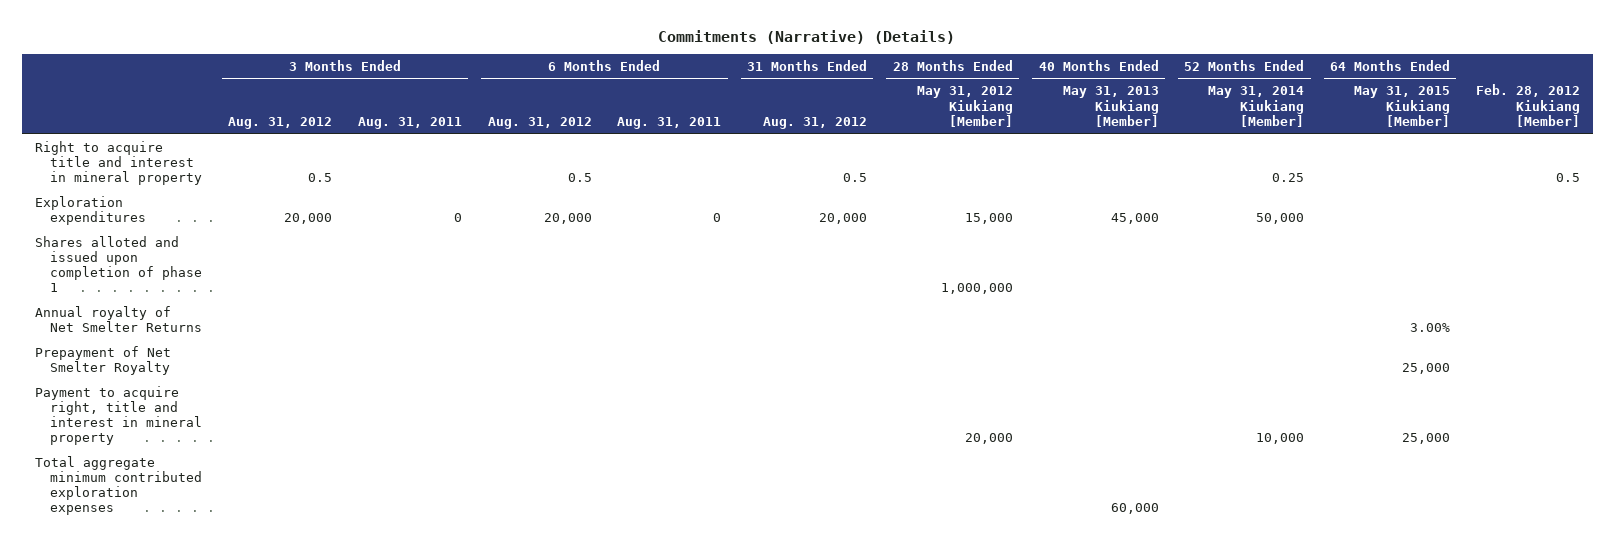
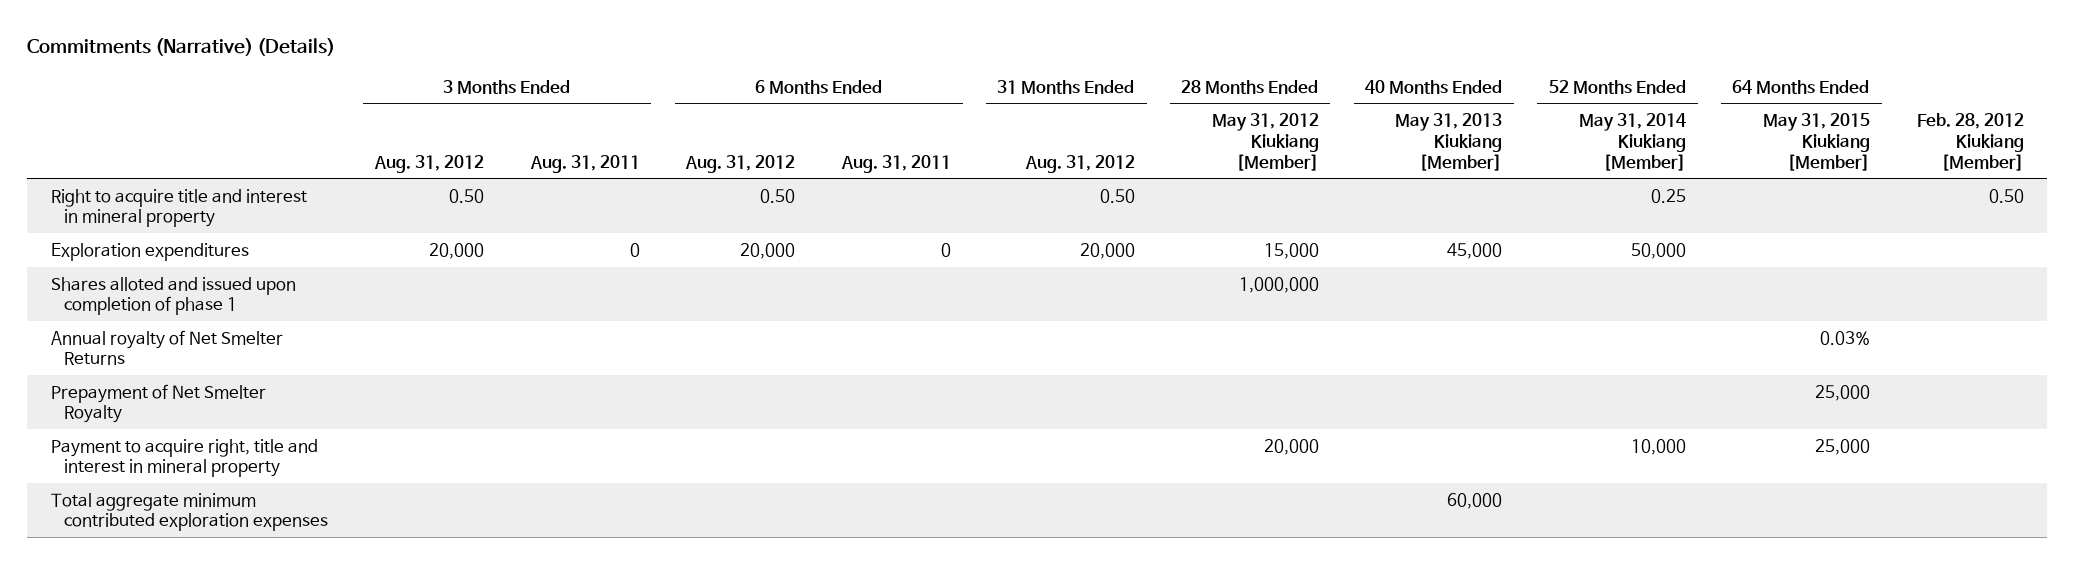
- Right to acquire title and interest in mineral property | 0.5 | | 0.5 | | 0.5 | | | 0.25 | | 0.5
+ Right to acquire title and interest in mineral property | 0.50 | | 0.50 | | 0.50 | | | 0.25 | | 0.50
- Annual royalty of Net Smelter Returns | | | | | | | | | 3.00% |
+ Annual royalty of Net Smelter Returns | | | | | | | | | 0.03% |

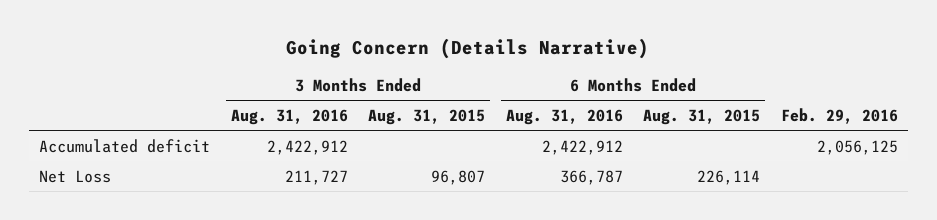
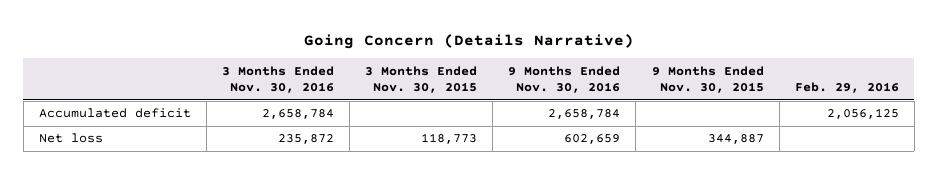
- | 3 Months Ended Aug. 31, 2016 | 3 Months Ended Aug. 31, 2015 | 6 Months Ended Aug. 31, 2016 | 6 Months Ended Aug. 31, 2015 | Feb. 29, 2016
+ | 3 Months Ended Nov. 30, 2016 | 3 Months Ended Nov. 30, 2015 | 9 Months Ended Nov. 30, 2016 | 9 Months Ended Nov. 30, 2015 | Feb. 29, 2016
- Net Loss | 211,727 | 96,807 | 366,787 | 226,114 |
+ Net loss | 235,872 | 118,773 | 602,659 | 344,887 |

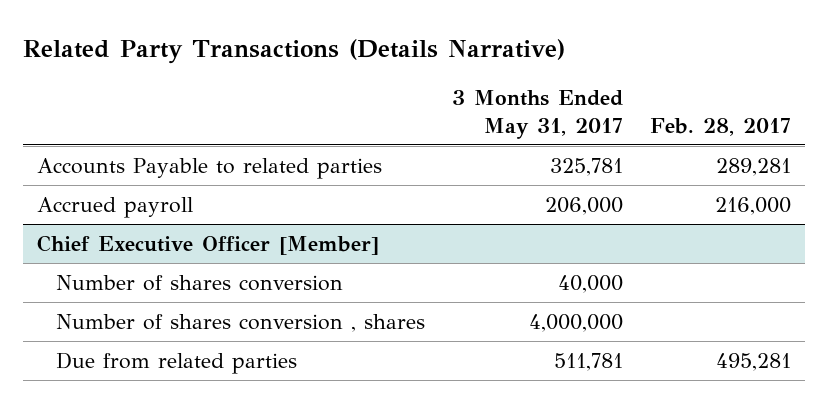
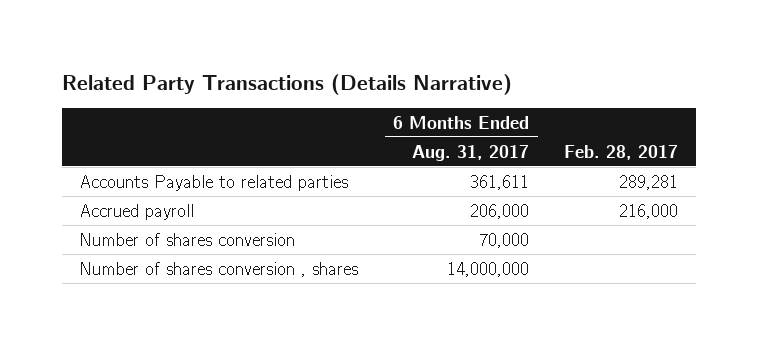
- | 3 Months Ended May 31, 2017 | Feb. 28, 2017
+ | 6 Months Ended Aug. 31, 2017 | Feb. 28, 2017
- Chief Executive Officer [Member]
- Number of shares conversion | 40,000 |
- Number of shares conversion , shares | 4,000,000 |
- Due from related parties | 511,781 | 495,281
+ Number of shares conversion | 70,000 |
+ Number of shares conversion , shares | 14,000,000 |

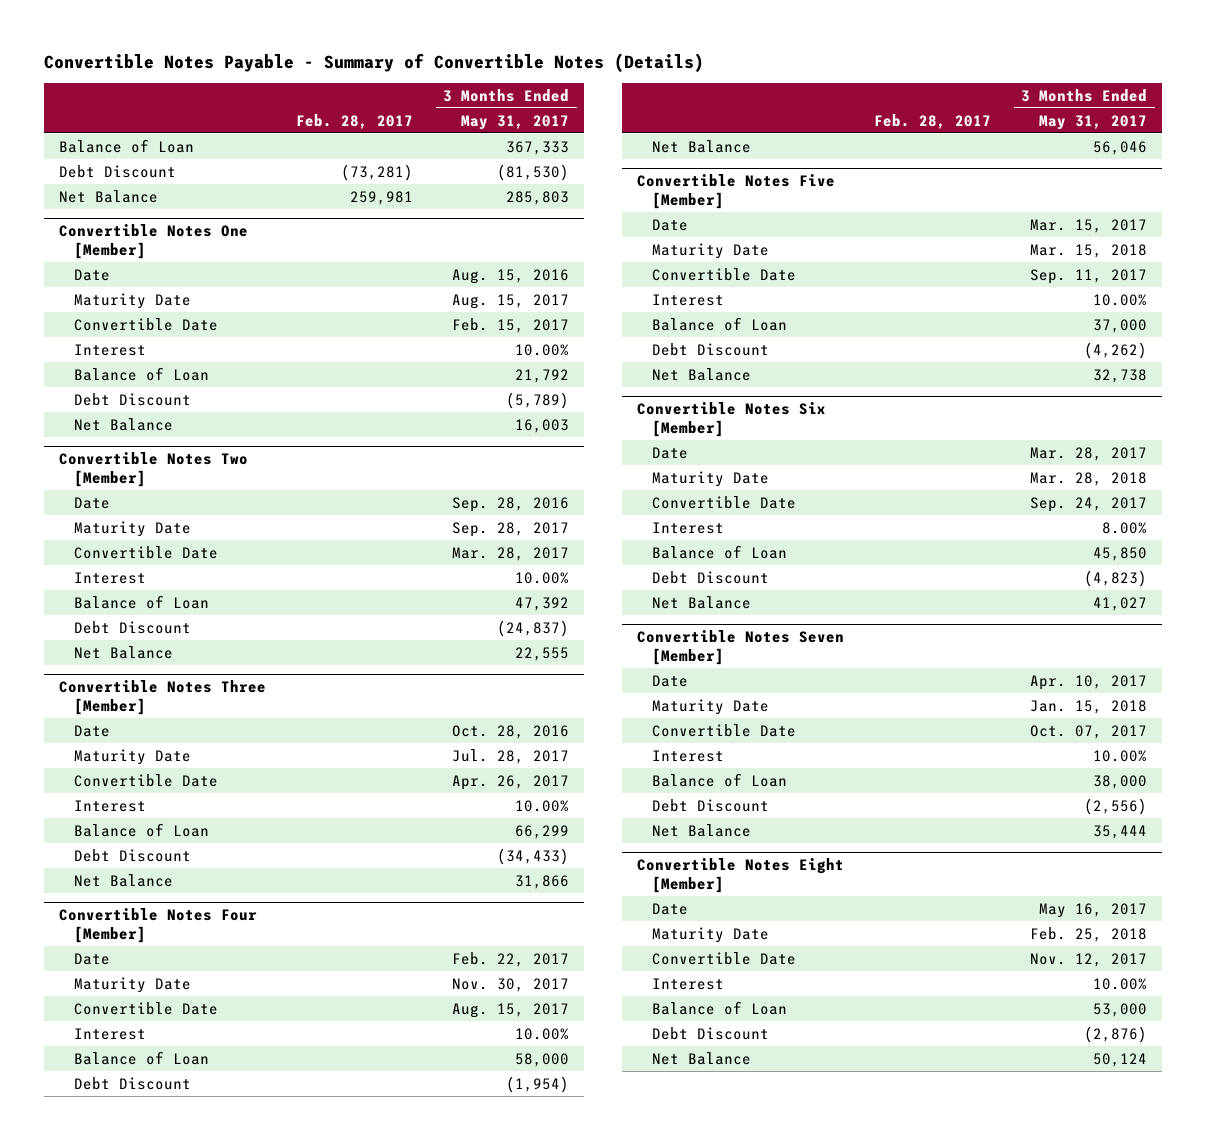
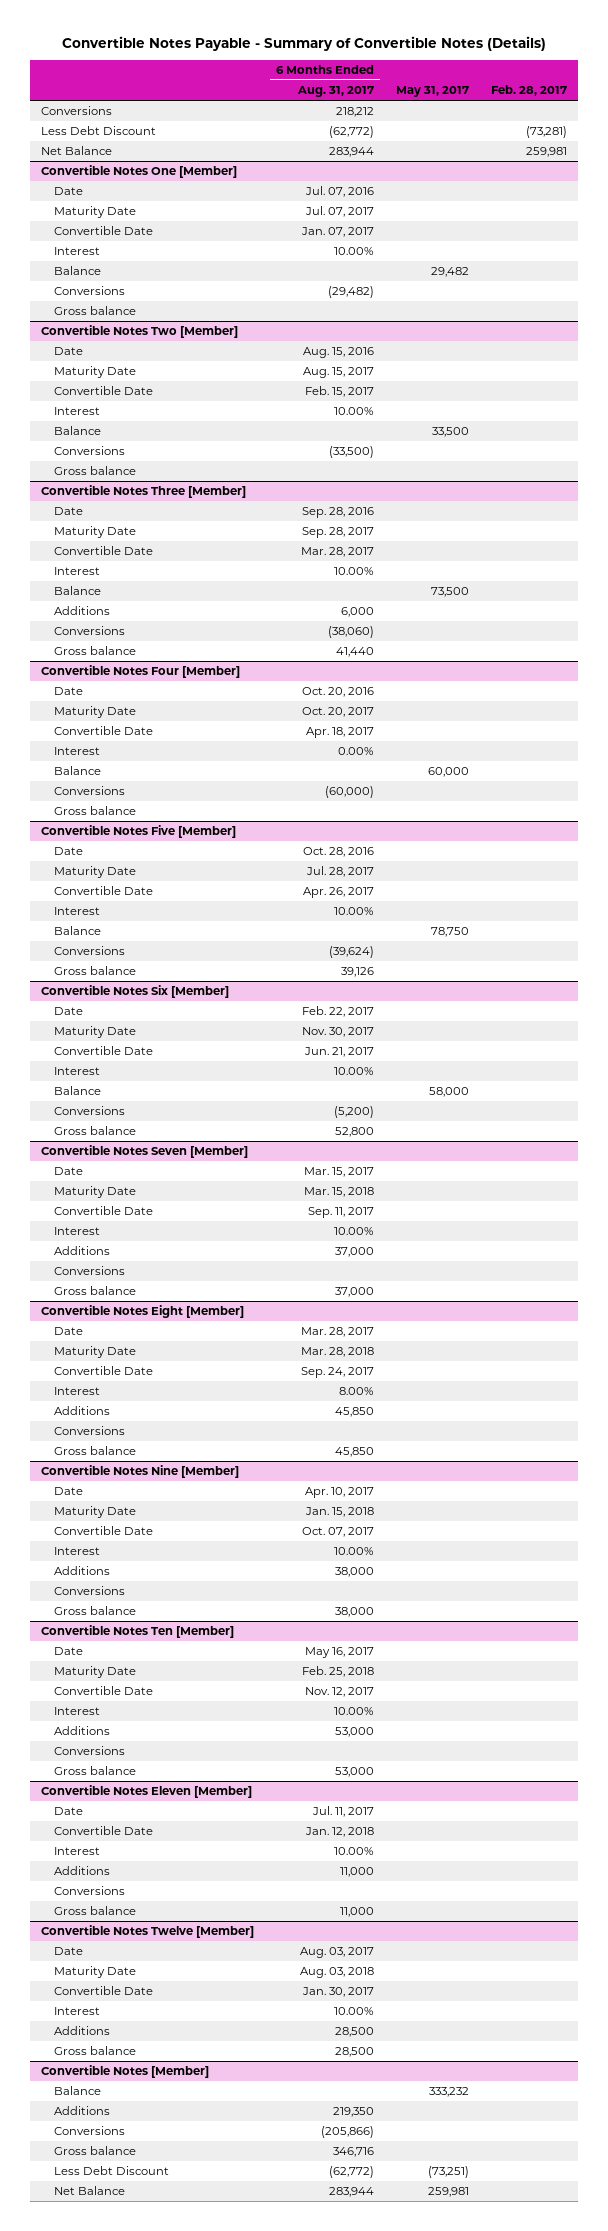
- | Feb. 28, 2017 | 3 Months Ended May 31, 2017
+ | 6 Months Ended Aug. 31, 2017 | May 31, 2017 | Feb. 28, 2017
- Balance of Loan | | 367,333
- Debt Discount | (73,281) | (81,530)
+ Conversions | 218,212 | |
+ Less Debt Discount | (62,772) | | (73,281)
@ Convertible Notes One [Member]
- Balance of Loan | | 21,792
- Debt Discount | | (5,789)
- Net Balance | | 16,003
+ Balance | | 29,482 |
+ Conversions | (29,482) | |
+ Gross balance
@ Convertible Notes Two [Member]
- Balance of Loan | | 47,392
- Debt Discount | | (24,837)
- Net Balance | | 22,555
+ Balance | | 33,500 |
+ Conversions | (33,500) | |
+ Gross balance
@ Convertible Notes Three [Member]
- Balance of Loan | | 66,299
- Debt Discount | | (34,433)
- Net Balance | | 31,866
+ Balance | | 73,500 |
+ Additions | 6,000 | |
+ Conversions | (38,060) | |
+ Gross balance | 41,440 | |
@ Convertible Notes Four [Member]
- Balance of Loan | | 58,000
- Debt Discount | | (1,954)
- Net Balance | | 56,046
+ Balance | | 60,000 |
+ Conversions | (60,000) | |
+ Gross balance
@ Convertible Notes Five [Member]
- Balance of Loan | | 37,000
- Debt Discount | | (4,262)
- Net Balance | | 32,738
+ Balance | | 78,750 |
+ Conversions | (39,624) | |
+ Gross balance | 39,126 | |
@ Convertible Notes Six [Member]
- Balance of Loan | | 45,850
- Debt Discount | | (4,823)
- Net Balance | | 41,027
+ Balance | | 58,000 |
+ Conversions | (5,200) | |
+ Gross balance | 52,800 | |
@ Convertible Notes Seven [Member]
- Balance of Loan | | 38,000
- Debt Discount | | (2,556)
- Net Balance | | 35,444
+ Additions | 37,000 | |
+ Conversions
+ Gross balance | 37,000 | |
@ Convertible Notes Eight [Member]
- Balance of Loan | | 53,000
- Debt Discount | | (2,876)
- Net Balance | | 50,124
+ Additions | 45,850 | |
+ Conversions
+ Gross balance | 45,850 | |
+ Convertible Notes Nine [Member]
+ Date | Apr. 10, 2017 | |
+ Maturity Date | Jan. 15, 2018 | |
+ Convertible Date | Oct. 07, 2017 | |
+ Interest | 10.00% | |
+ Additions | 38,000 | |
+ Conversions
+ Gross balance | 38,000 | |
+ Convertible Notes Ten [Member]
+ Date | May 16, 2017 | |
+ Maturity Date | Feb. 25, 2018 | |
+ Convertible Date | Nov. 12, 2017 | |
+ Interest | 10.00% | |
+ Additions | 53,000 | |
+ Conversions
+ Gross balance | 53,000 | |
+ Convertible Notes Eleven [Member]
+ Date | Jul. 11, 2017 | |
+ Convertible Date | Jan. 12, 2018 | |
+ Interest | 10.00% | |
+ Additions | 11,000 | |
+ Conversions
+ Gross balance | 11,000 | |
+ Convertible Notes Twelve [Member]
+ Date | Aug. 03, 2017 | |
+ Maturity Date | Aug. 03, 2018 | |
+ Convertible Date | Jan. 30, 2017 | |
+ Interest | 10.00% | |
+ Additions | 28,500 | |
+ Gross balance | 28,500 | |
+ Convertible Notes [Member]
+ Balance | | 333,232 |
+ Additions | 219,350 | |
+ Conversions | (205,866) | |
+ Gross balance | 346,716 | |
+ Less Debt Discount | (62,772) | (73,251) |
+ Net Balance | 283,944 | 259,981 |

